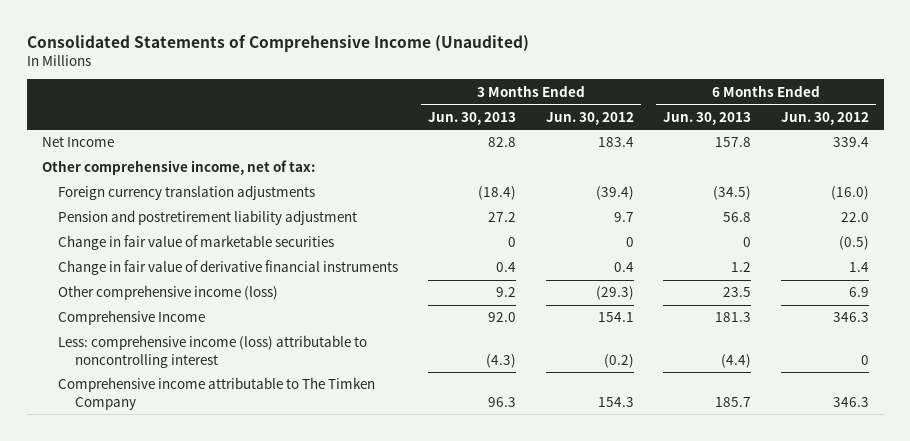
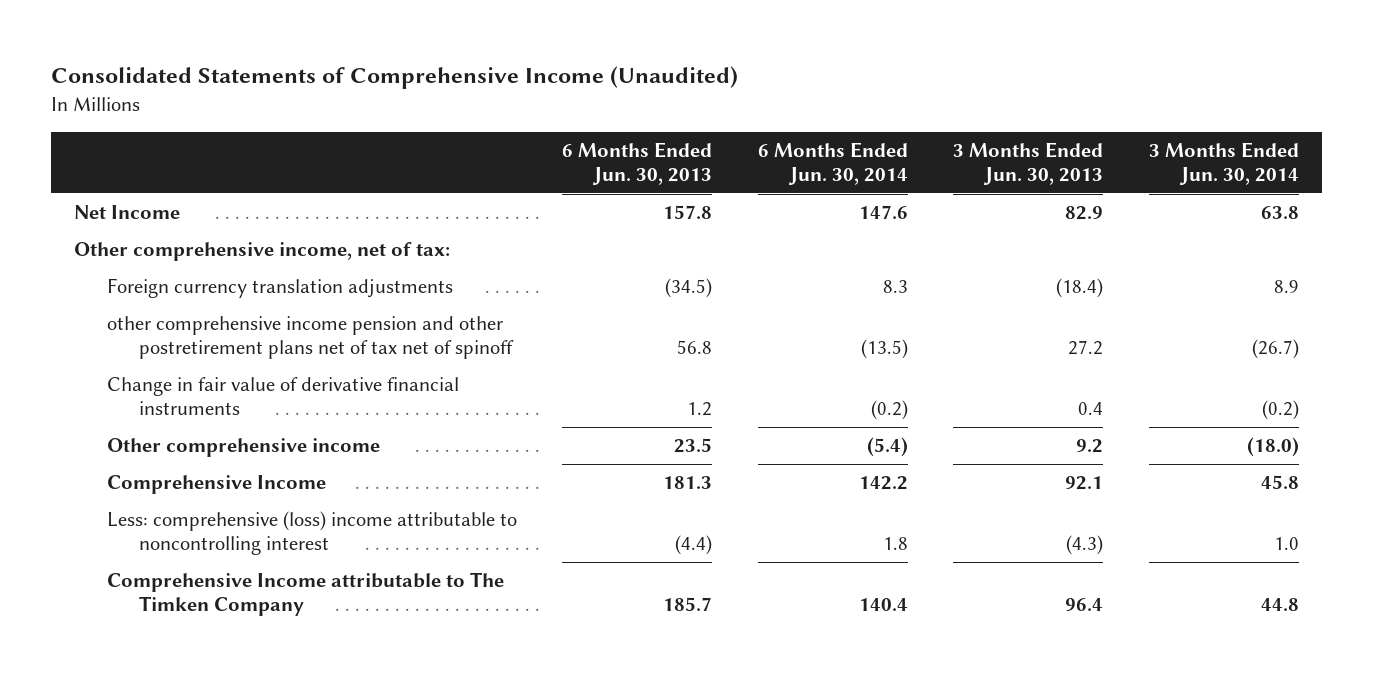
- | 3 Months Ended Jun. 30, 2013 | 3 Months Ended Jun. 30, 2012 | 6 Months Ended Jun. 30, 2013 | 6 Months Ended Jun. 30, 2012
+ | 6 Months Ended Jun. 30, 2013 | 6 Months Ended Jun. 30, 2014 | 3 Months Ended Jun. 30, 2013 | 3 Months Ended Jun. 30, 2014
- Net Income | 82.8 | 183.4 | 157.8 | 339.4
+ Net Income | 157.8 | 147.6 | 82.9 | 63.8
- Pension and postretirement liability adjustment | 27.2 | 9.7 | 56.8 | 22.0
- Change in fair value of marketable securities | 0 | 0 | 0 | (0.5)
+ other comprehensive income pension and other postretirement plans net of tax net of spinoff | 56.8 | (13.5) | 27.2 | (26.7)
- Other comprehensive income (loss) | 9.2 | (29.3) | 23.5 | 6.9
- Comprehensive Income | 92.0 | 154.1 | 181.3 | 346.3
- Less: comprehensive income (loss) attributable to noncontrolling interest | (4.3) | (0.2) | (4.4) | 0
- Comprehensive income attributable to The Timken Company | 96.3 | 154.3 | 185.7 | 346.3
+ Other comprehensive income | 23.5 | (5.4) | 9.2 | (18.0)
+ Comprehensive Income | 181.3 | 142.2 | 92.1 | 45.8
+ Less: comprehensive (loss) income attributable to noncontrolling interest | (4.4) | 1.8 | (4.3) | 1.0
+ Comprehensive Income attributable to The Timken Company | 185.7 | 140.4 | 96.4 | 44.8

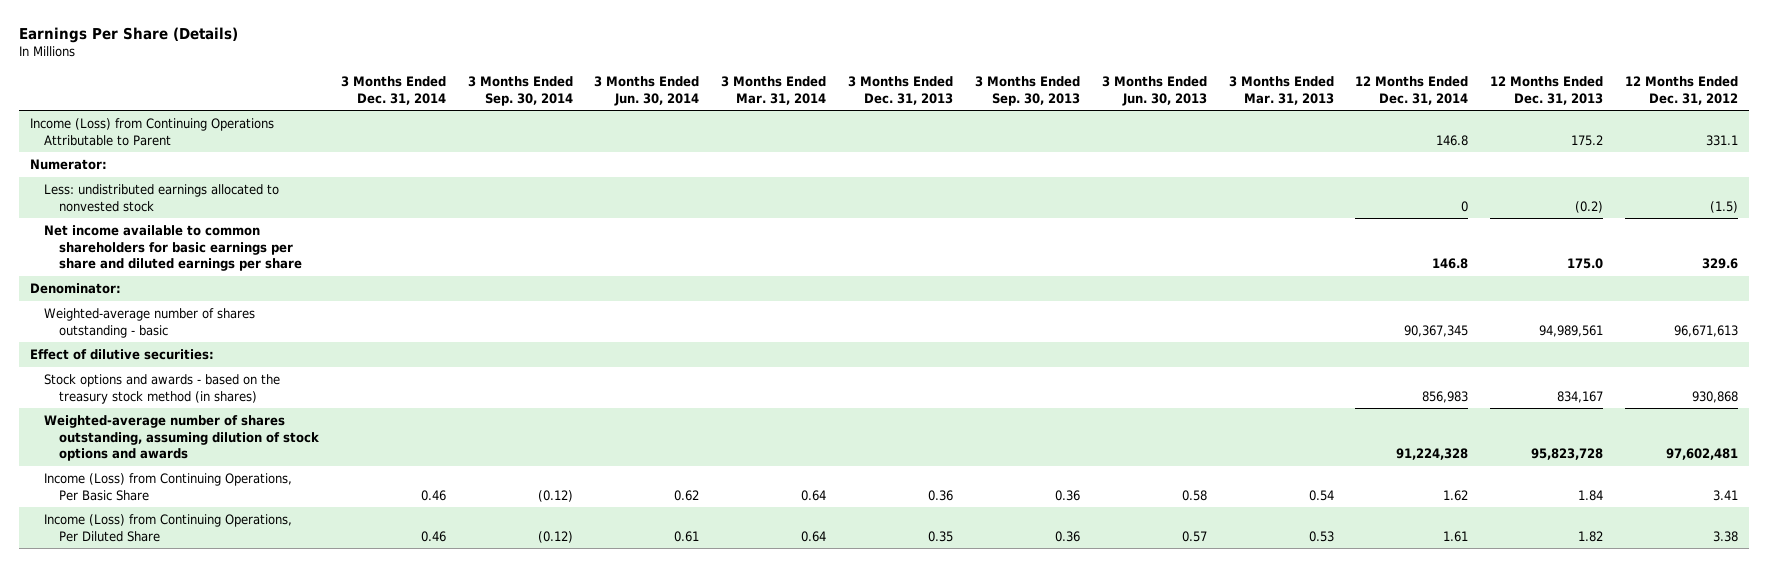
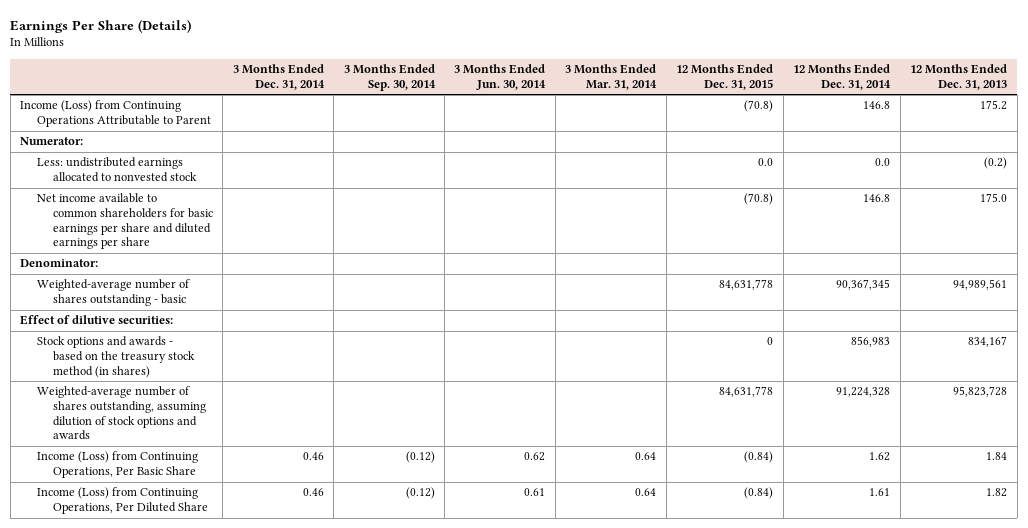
- | 3 Months Ended Dec. 31, 2014 | 3 Months Ended Sep. 30, 2014 | 3 Months Ended Jun. 30, 2014 | 3 Months Ended Mar. 31, 2014 | 3 Months Ended Dec. 31, 2013 | 3 Months Ended Sep. 30, 2013 | 3 Months Ended Jun. 30, 2013 | 3 Months Ended Mar. 31, 2013 | 12 Months Ended Dec. 31, 2014 | 12 Months Ended Dec. 31, 2013 | 12 Months Ended Dec. 31, 2012
+ | 3 Months Ended Dec. 31, 2014 | 3 Months Ended Sep. 30, 2014 | 3 Months Ended Jun. 30, 2014 | 3 Months Ended Mar. 31, 2014 | 12 Months Ended Dec. 31, 2015 | 12 Months Ended Dec. 31, 2014 | 12 Months Ended Dec. 31, 2013
- Less: undistributed earnings allocated to nonvested stock | | | | | | | | | 0 | (0.2) | (1.5)
+ Less: undistributed earnings allocated to nonvested stock | | | | | 0.0 | 0.0 | (0.2)

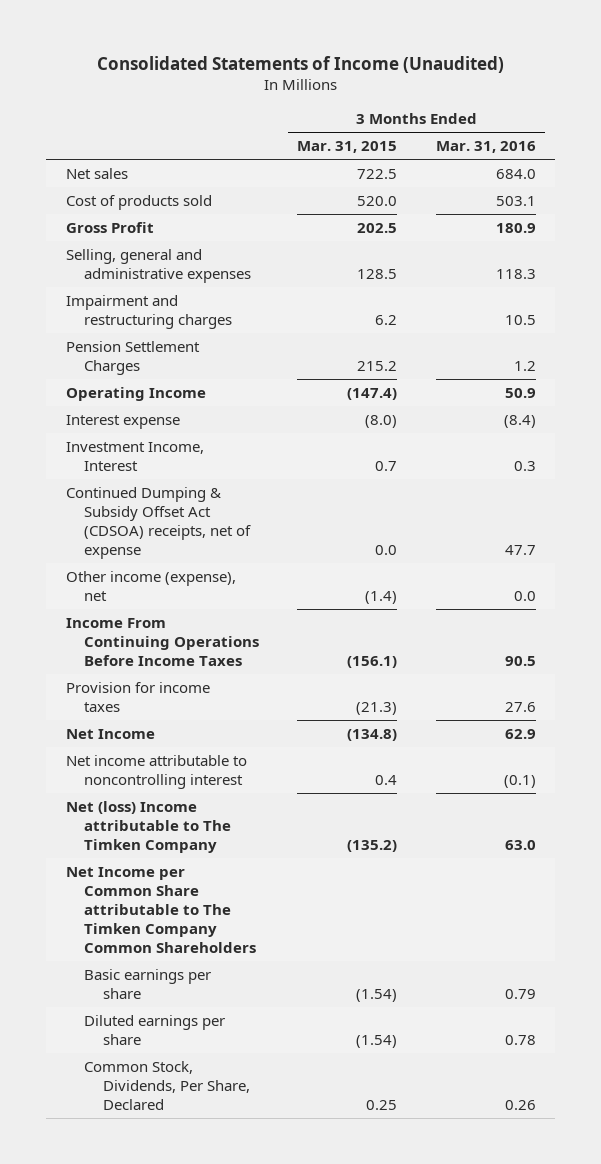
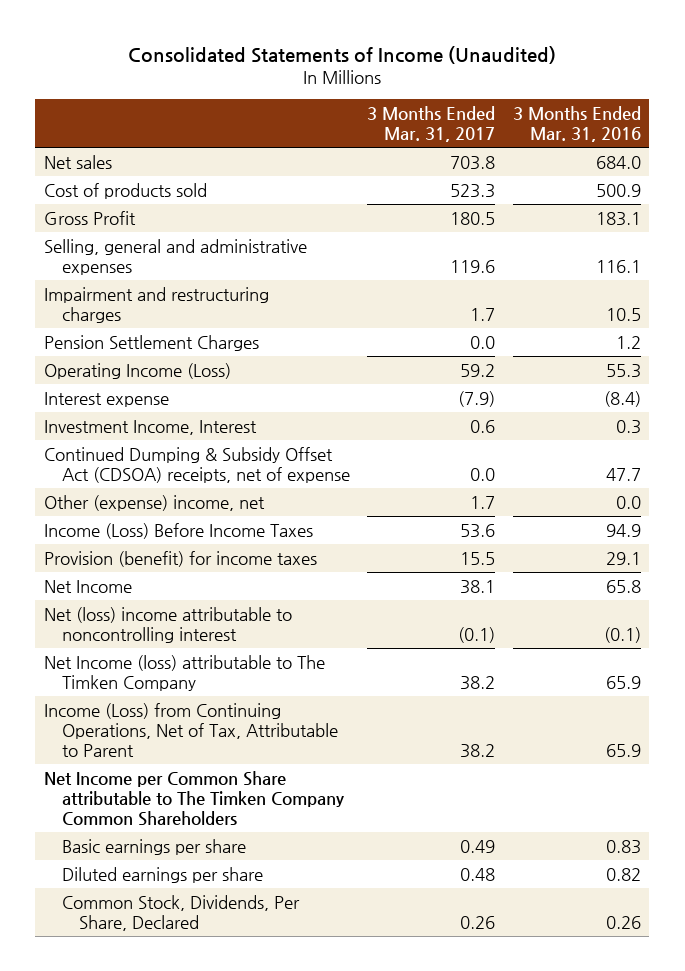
- | 3 Months Ended Mar. 31, 2015 | 3 Months Ended Mar. 31, 2016
+ | 3 Months Ended Mar. 31, 2017 | 3 Months Ended Mar. 31, 2016
- Cost of products sold | 520.0 | 503.1
- Gross Profit | 202.5 | 180.9
- Selling, general and administrative expenses | 128.5 | 118.3
+ Cost of products sold | 523.3 | 500.9
+ Gross Profit | 180.5 | 183.1
+ Selling, general and administrative expenses | 119.6 | 116.1
- Operating Income | (147.4) | 50.9
+ Operating Income (Loss) | 59.2 | 55.3
- Other income (expense), net | (1.4) | 0.0
- Income From Continuing Operations Before Income Taxes | (156.1) | 90.5
- Provision for income taxes | (21.3) | 27.6
- Net Income | (134.8) | 62.9
- Net income attributable to noncontrolling interest | 0.4 | (0.1)
- Net (loss) Income attributable to The Timken Company | (135.2) | 63.0
+ Other (expense) income, net | 1.7 | 0.0
+ Income (Loss) Before Income Taxes | 53.6 | 94.9
+ Provision (benefit) for income taxes | 15.5 | 29.1
+ Net Income | 38.1 | 65.8
+ Net (loss) income attributable to noncontrolling interest | (0.1) | (0.1)
+ Net Income (loss) attributable to The Timken Company | 38.2 | 65.9
+ Income (Loss) from Continuing Operations, Net of Tax, Attributable to Parent | 38.2 | 65.9
- Basic earnings per share | (1.54) | 0.79
- Diluted earnings per share | (1.54) | 0.78
+ Basic earnings per share | 0.49 | 0.83
+ Diluted earnings per share | 0.48 | 0.82

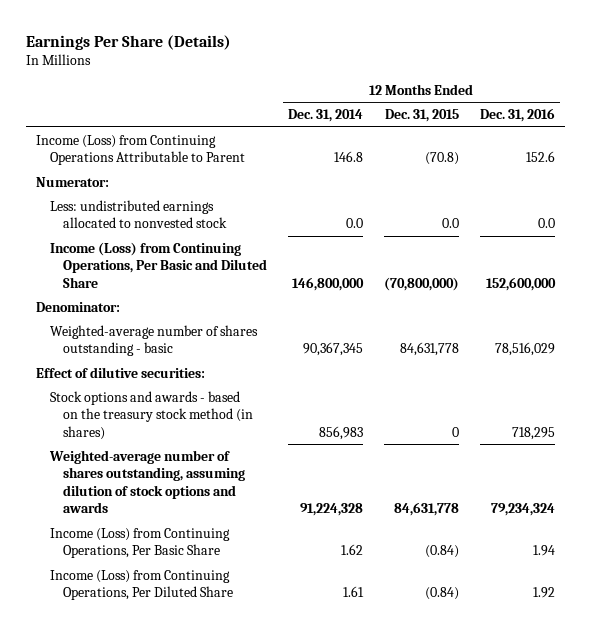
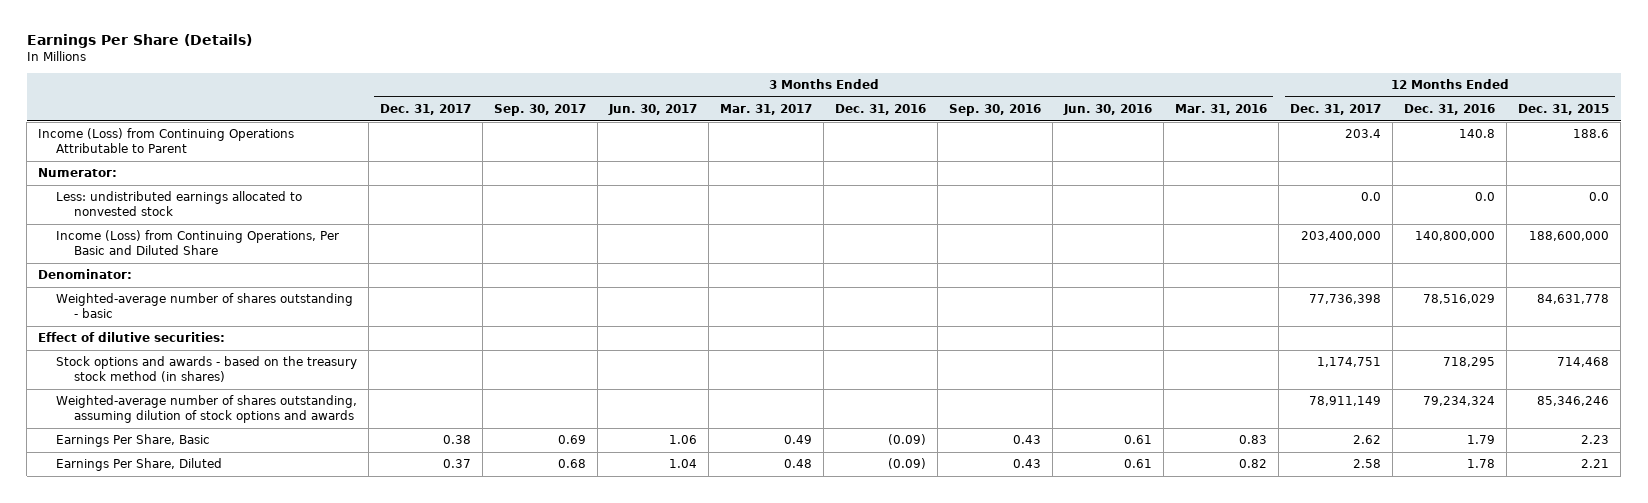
- | 12 Months Ended Dec. 31, 2014 | 12 Months Ended Dec. 31, 2015 | 12 Months Ended Dec. 31, 2016
+ | 3 Months Ended Dec. 31, 2017 | 3 Months Ended Sep. 30, 2017 | 3 Months Ended Jun. 30, 2017 | 3 Months Ended Mar. 31, 2017 | 3 Months Ended Dec. 31, 2016 | 3 Months Ended Sep. 30, 2016 | 3 Months Ended Jun. 30, 2016 | 3 Months Ended Mar. 31, 2016 | 12 Months Ended Dec. 31, 2017 | 12 Months Ended Dec. 31, 2016 | 12 Months Ended Dec. 31, 2015
- Income (Loss) from Continuing Operations Attributable to Parent | 146.8 | (70.8) | 152.6
+ Income (Loss) from Continuing Operations Attributable to Parent | | | | | | | | | 203.4 | 140.8 | 188.6
- Income (Loss) from Continuing Operations, Per Basic and Diluted Share | 146,800,000 | (70,800,000) | 152,600,000
+ Income (Loss) from Continuing Operations, Per Basic and Diluted Share | | | | | | | | | 203,400,000 | 140,800,000 | 188,600,000
- Stock options and awards - based on the treasury stock method (in shares) | 856,983 | 0 | 718,295
- Weighted-average number of shares outstanding, assuming dilution of stock options and awards | 91,224,328 | 84,631,778 | 79,234,324
- Income (Loss) from Continuing Operations, Per Basic Share | 1.62 | (0.84) | 1.94
- Income (Loss) from Continuing Operations, Per Diluted Share | 1.61 | (0.84) | 1.92
+ Stock options and awards - based on the treasury stock method (in shares) | | | | | | | | | 1,174,751 | 718,295 | 714,468
+ Weighted-average number of shares outstanding, assuming dilution of stock options and awards | | | | | | | | | 78,911,149 | 79,234,324 | 85,346,246
+ Earnings Per Share, Basic | 0.38 | 0.69 | 1.06 | 0.49 | (0.09) | 0.43 | 0.61 | 0.83 | 2.62 | 1.79 | 2.23
+ Earnings Per Share, Diluted | 0.37 | 0.68 | 1.04 | 0.48 | (0.09) | 0.43 | 0.61 | 0.82 | 2.58 | 1.78 | 2.21

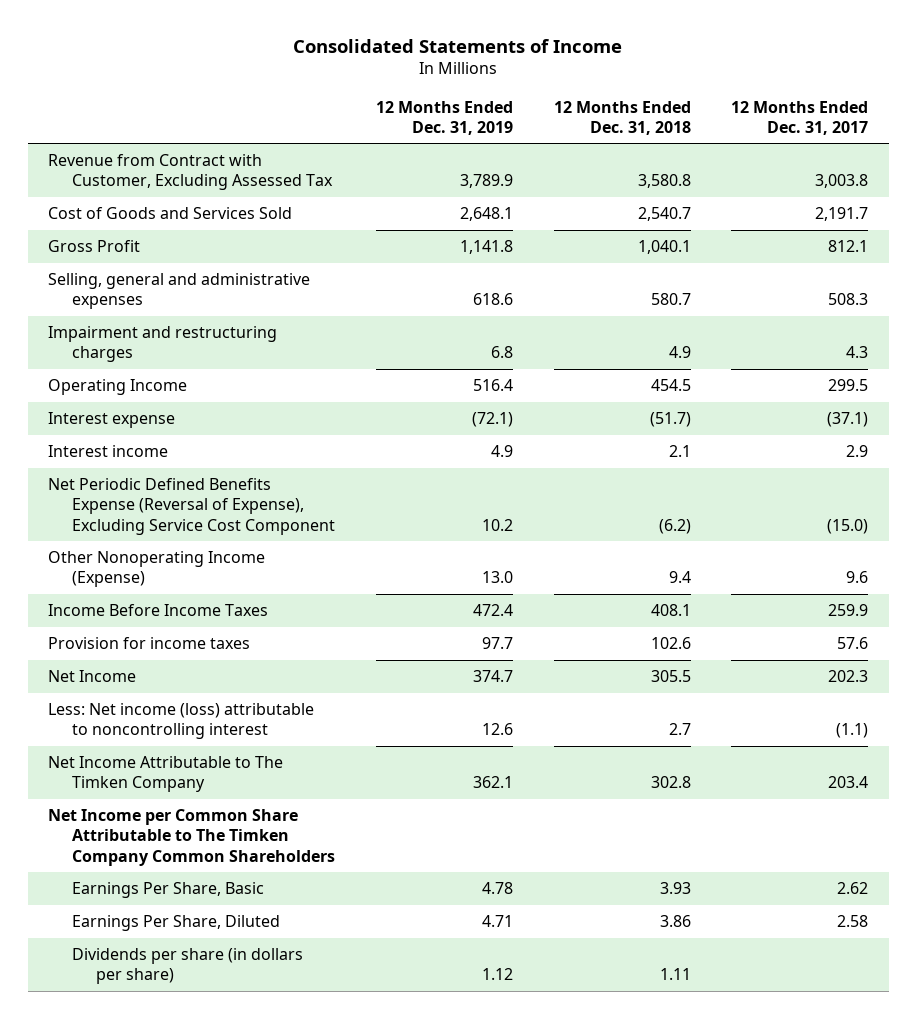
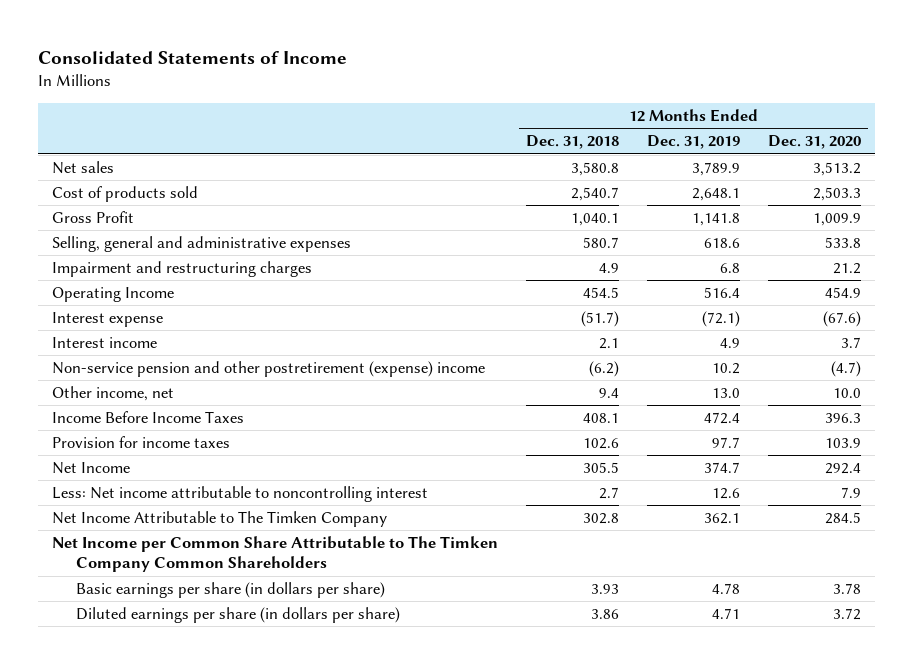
- | 12 Months Ended Dec. 31, 2019 | 12 Months Ended Dec. 31, 2018 | 12 Months Ended Dec. 31, 2017
+ | 12 Months Ended Dec. 31, 2018 | 12 Months Ended Dec. 31, 2019 | 12 Months Ended Dec. 31, 2020
- Revenue from Contract with Customer, Excluding Assessed Tax | 3,789.9 | 3,580.8 | 3,003.8
- Cost of Goods and Services Sold | 2,648.1 | 2,540.7 | 2,191.7
+ Net sales | 3,580.8 | 3,789.9 | 3,513.2
+ Cost of products sold | 2,540.7 | 2,648.1 | 2,503.3
- Net Periodic Defined Benefits Expense (Reversal of Expense), Excluding Service Cost Component | 10.2 | (6.2) | (15.0)
- Other Nonoperating Income (Expense) | 13.0 | 9.4 | 9.6
+ Non-service pension and other postretirement (expense) income | (6.2) | 10.2 | (4.7)
+ Other income, net | 9.4 | 13.0 | 10.0
- Less: Net income (loss) attributable to noncontrolling interest | 12.6 | 2.7 | (1.1)
+ Less: Net income attributable to noncontrolling interest | 2.7 | 12.6 | 7.9
- Earnings Per Share, Basic | 4.78 | 3.93 | 2.62
- Earnings Per Share, Diluted | 4.71 | 3.86 | 2.58
- Dividends per share (in dollars per share) | 1.12 | 1.11 |
+ Basic earnings per share (in dollars per share) | 3.93 | 4.78 | 3.78
+ Diluted earnings per share (in dollars per share) | 3.86 | 4.71 | 3.72

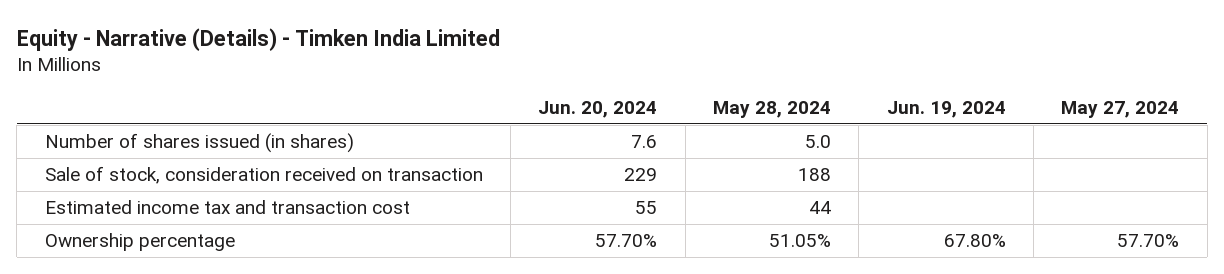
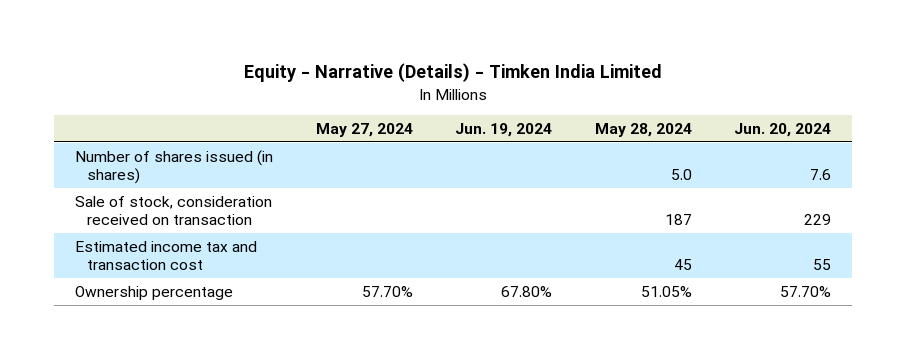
- | Jun. 20, 2024 | May 28, 2024 | Jun. 19, 2024 | May 27, 2024
+ | May 27, 2024 | Jun. 19, 2024 | May 28, 2024 | Jun. 20, 2024
- Sale of stock, consideration received on transaction | 229 | 188 | |
- Estimated income tax and transaction cost | 55 | 44 | |
+ Sale of stock, consideration received on transaction | | | 187 | 229
+ Estimated income tax and transaction cost | | | 45 | 55

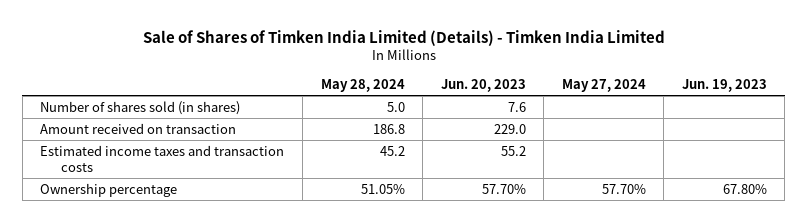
- Equity - Narrative (Details) - Timken India Limited
+ Sale of Shares of Timken India Limited (Details) - Timken India Limited
- | May 27, 2024 | Jun. 19, 2024 | May 28, 2024 | Jun. 20, 2024
+ | May 28, 2024 | Jun. 20, 2023 | May 27, 2024 | Jun. 19, 2023
- Number of shares issued (in shares) | | | 5.0 | 7.6
- Sale of stock, consideration received on transaction | | | 187 | 229
- Estimated income tax and transaction cost | | | 45 | 55
+ Number of shares sold (in shares) | 5.0 | 7.6 | |
+ Amount received on transaction | 186.8 | 229.0 | |
+ Estimated income taxes and transaction costs | 45.2 | 55.2 | |

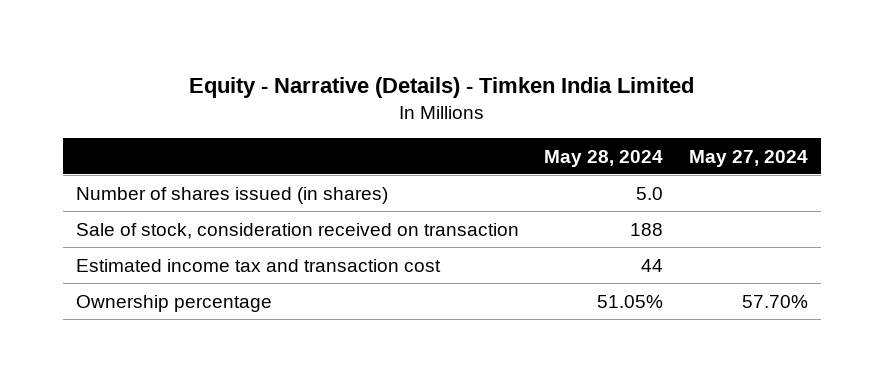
- Sale of Shares of Timken India Limited (Details) - Timken India Limited
+ Equity - Narrative (Details) - Timken India Limited
- | May 28, 2024 | Jun. 20, 2023 | May 27, 2024 | Jun. 19, 2023
+ | May 28, 2024 | May 27, 2024
- Number of shares sold (in shares) | 5.0 | 7.6 | |
- Amount received on transaction | 186.8 | 229.0 | |
- Estimated income taxes and transaction costs | 45.2 | 55.2 | |
+ Number of shares issued (in shares) | 5.0 |
+ Sale of stock, consideration received on transaction | 188 |
+ Estimated income tax and transaction cost | 44 |

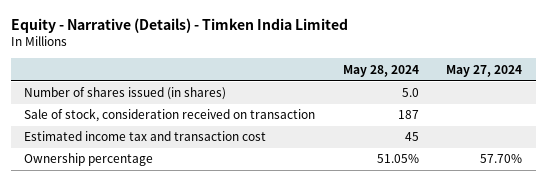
- Sale of stock, consideration received on transaction | 188 |
- Estimated income tax and transaction cost | 44 |
+ Sale of stock, consideration received on transaction | 187 |
+ Estimated income tax and transaction cost | 45 |

